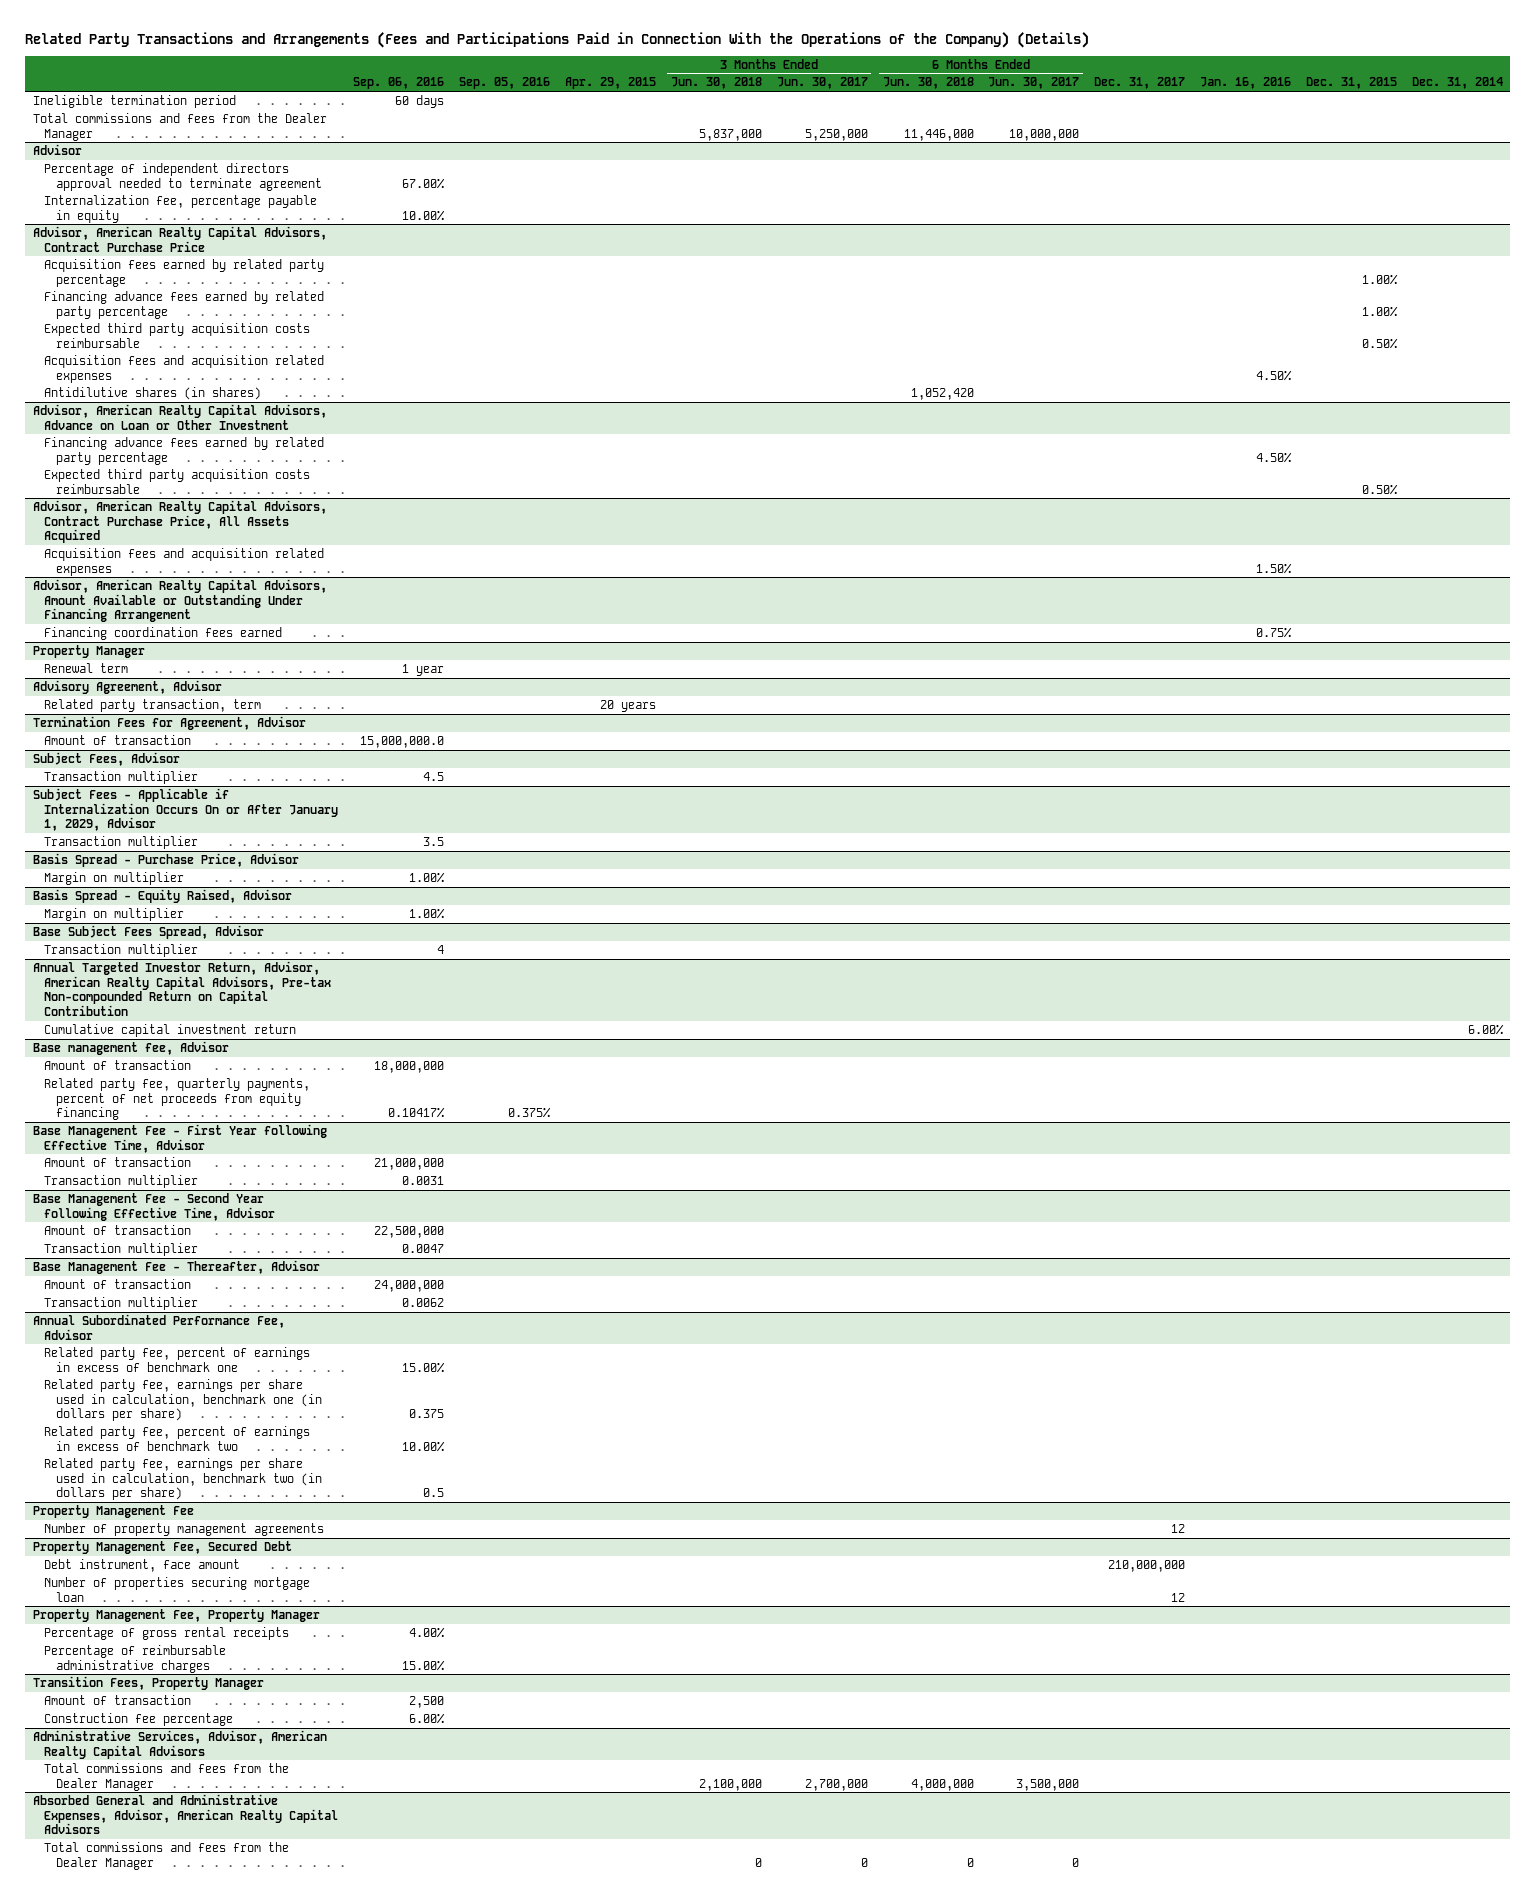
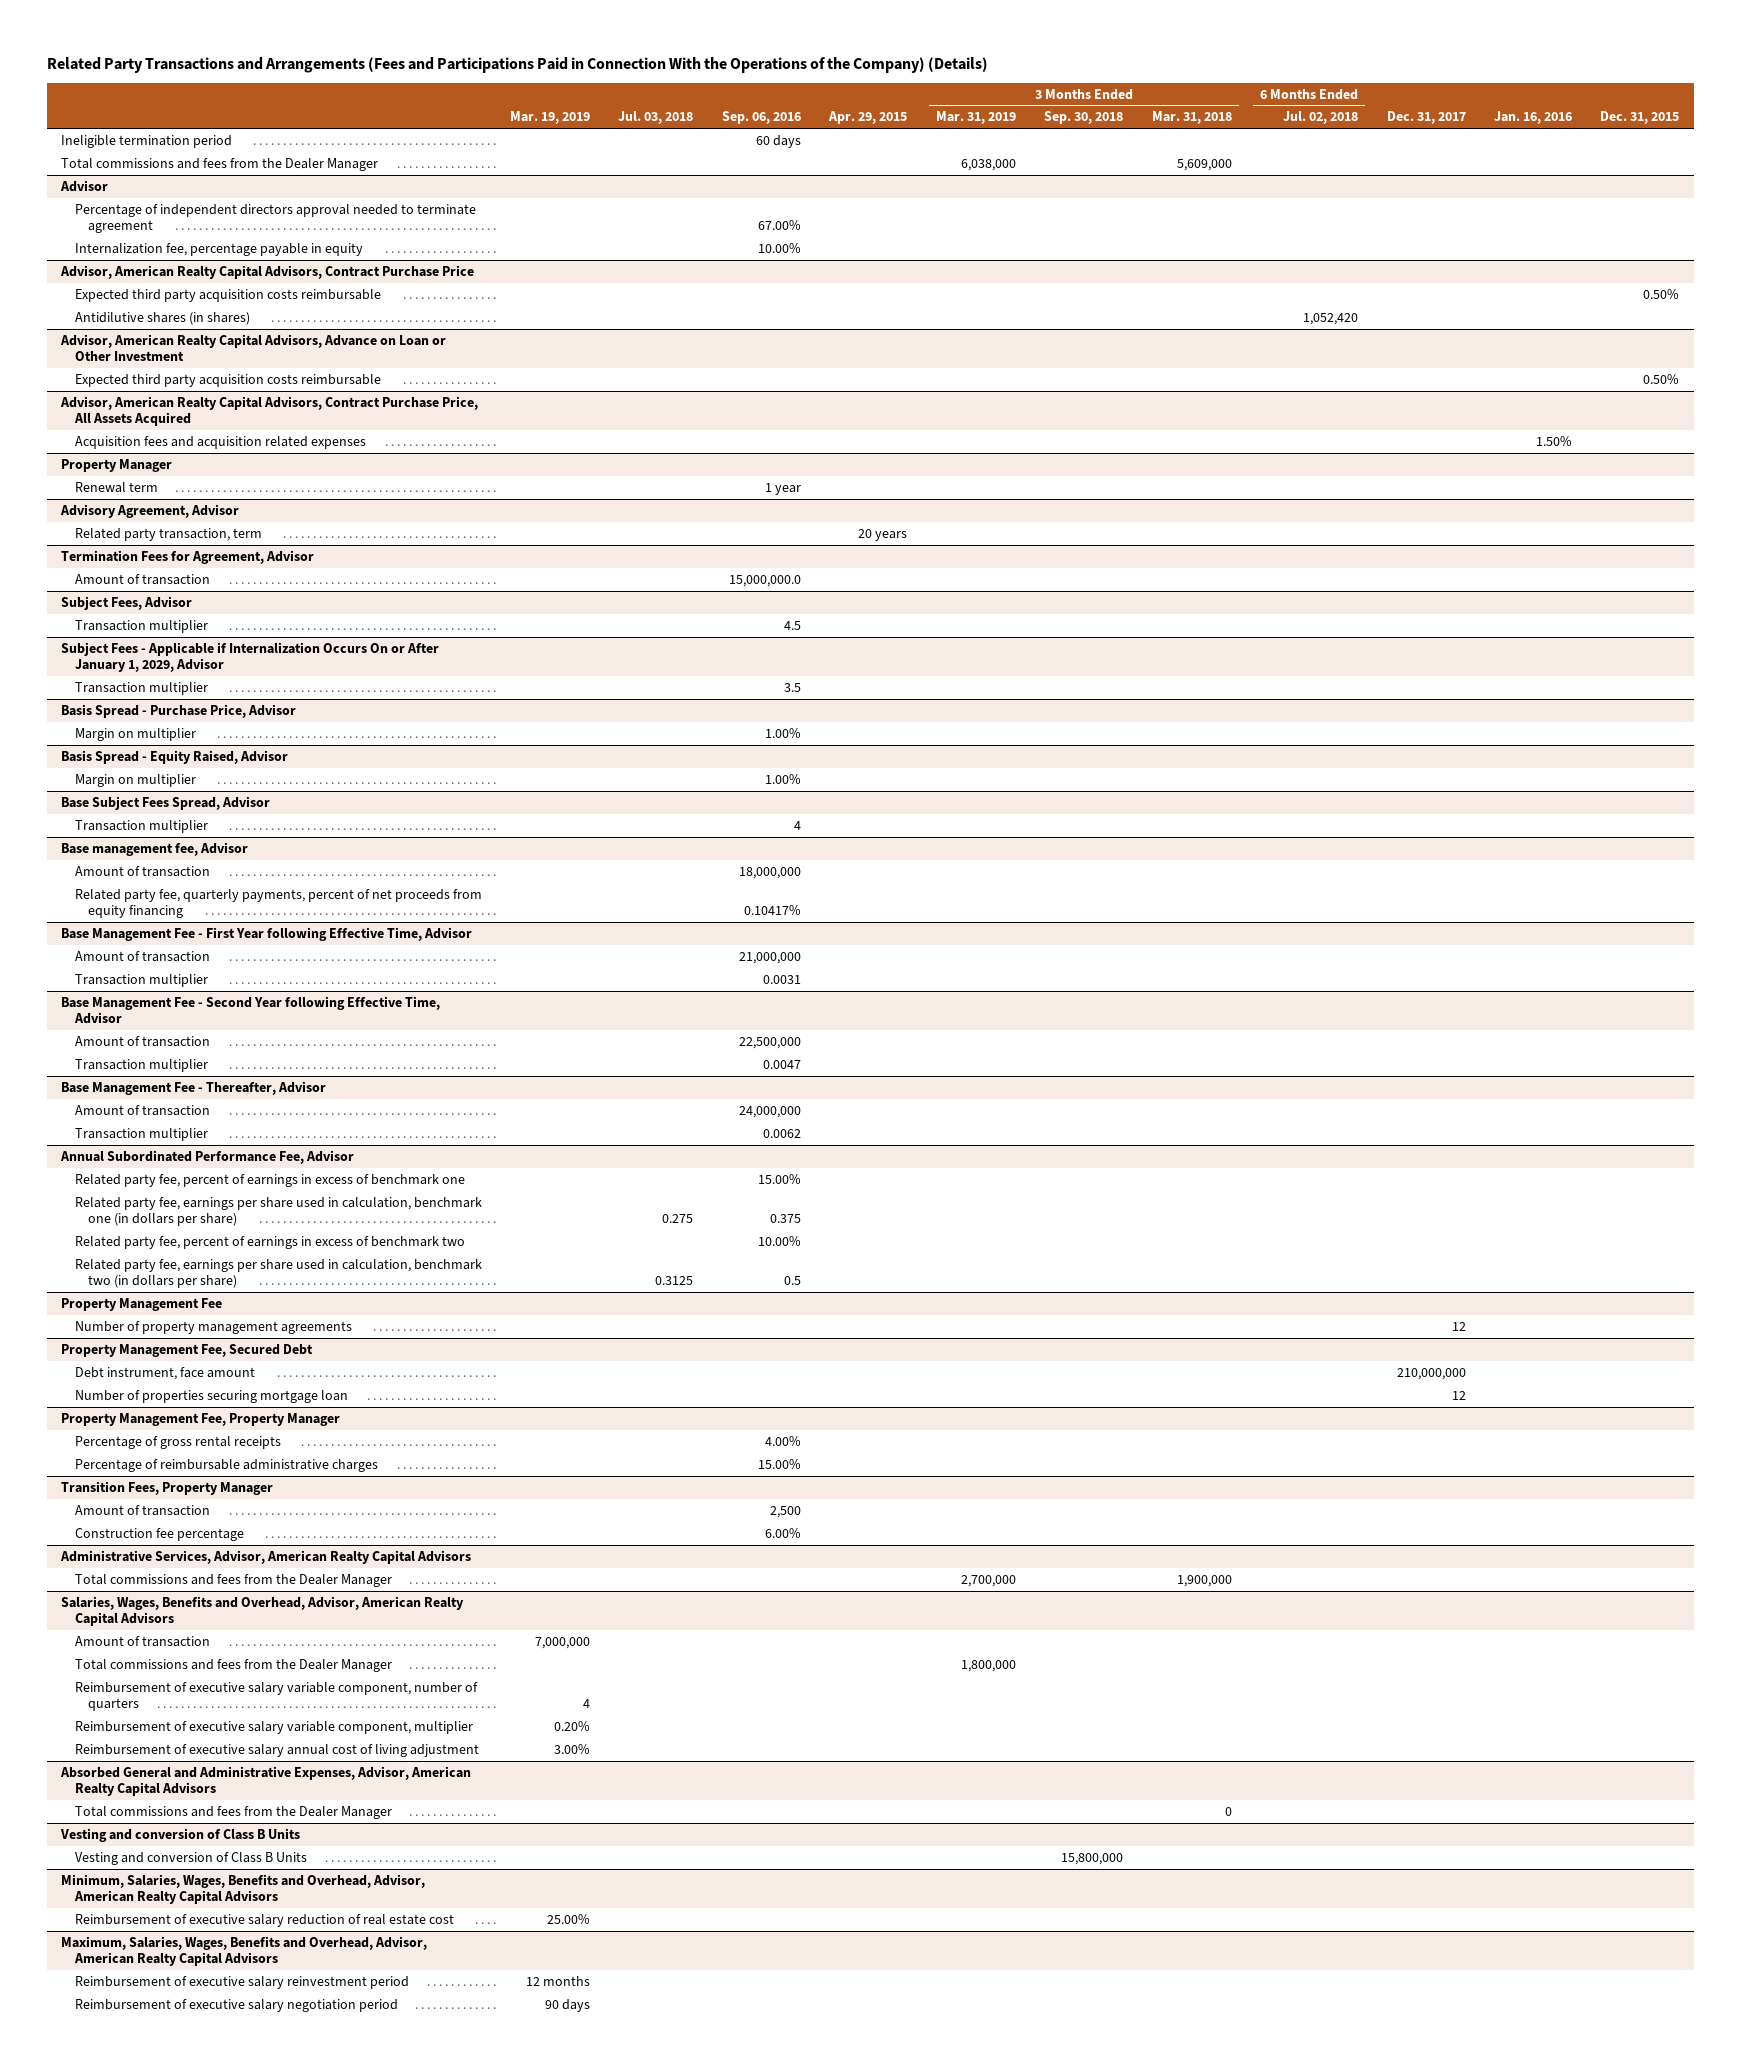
- | Sep. 06, 2016 | Sep. 05, 2016 | Apr. 29, 2015 | 3 Months Ended Jun. 30, 2018 | 3 Months Ended Jun. 30, 2017 | 6 Months Ended Jun. 30, 2018 | 6 Months Ended Jun. 30, 2017 | Dec. 31, 2017 | Jan. 16, 2016 | Dec. 31, 2015 | Dec. 31, 2014
+ | Mar. 19, 2019 | Jul. 03, 2018 | Sep. 06, 2016 | Apr. 29, 2015 | 3 Months Ended Mar. 31, 2019 | 3 Months Ended Sep. 30, 2018 | 3 Months Ended Mar. 31, 2018 | 6 Months Ended Jul. 02, 2018 | Dec. 31, 2017 | Jan. 16, 2016 | Dec. 31, 2015
@ Advisor, American Realty Capital Advisors, Contract Purchase Price
- Acquisition fees earned by related party percentage | | | | | | | | | | 1.00% |
- Financing advance fees earned by related party percentage | | | | | | | | | | 1.00% |
- Acquisition fees and acquisition related expenses | | | | | | | | | 4.50% | |
@ Advisor, American Realty Capital Advisors, Advance on Loan or Other Investment
- Financing advance fees earned by related party percentage | | | | | | | | | 4.50% | |
- Advisor, American Realty Capital Advisors, Amount Available or Outstanding Under Financing Arrangement
- Financing coordination fees earned | | | | | | | | | 0.75% | |
- Annual Targeted Investor Return, Advisor, American Realty Capital Advisors, Pre-tax Non-compounded Return on Capital Contribution
- Cumulative capital investment return | | | | | | | | | | | 6.00%
+ Salaries, Wages, Benefits and Overhead, Advisor, American Realty Capital Advisors
+ Amount of transaction | 7,000,000 | | | | | | | | | |
+ Total commissions and fees from the Dealer Manager | | | | | 1,800,000 | | | | | |
+ Reimbursement of executive salary variable component, number of quarters | 4 | | | | | | | | | |
+ Reimbursement of executive salary variable component, multiplier | 0.20% | | | | | | | | | |
+ Reimbursement of executive salary annual cost of living adjustment | 3.00% | | | | | | | | | |
+ Vesting and conversion of Class B Units
+ Vesting and conversion of Class B Units | | | | | | 15,800,000 | | | | |
+ Minimum, Salaries, Wages, Benefits and Overhead, Advisor, American Realty Capital Advisors
+ Reimbursement of executive salary reduction of real estate cost | 25.00% | | | | | | | | | |
+ Maximum, Salaries, Wages, Benefits and Overhead, Advisor, American Realty Capital Advisors
+ Reimbursement of executive salary reinvestment period | 12 months | | | | | | | | | |
+ Reimbursement of executive salary negotiation period | 90 days | | | | | | | | | |

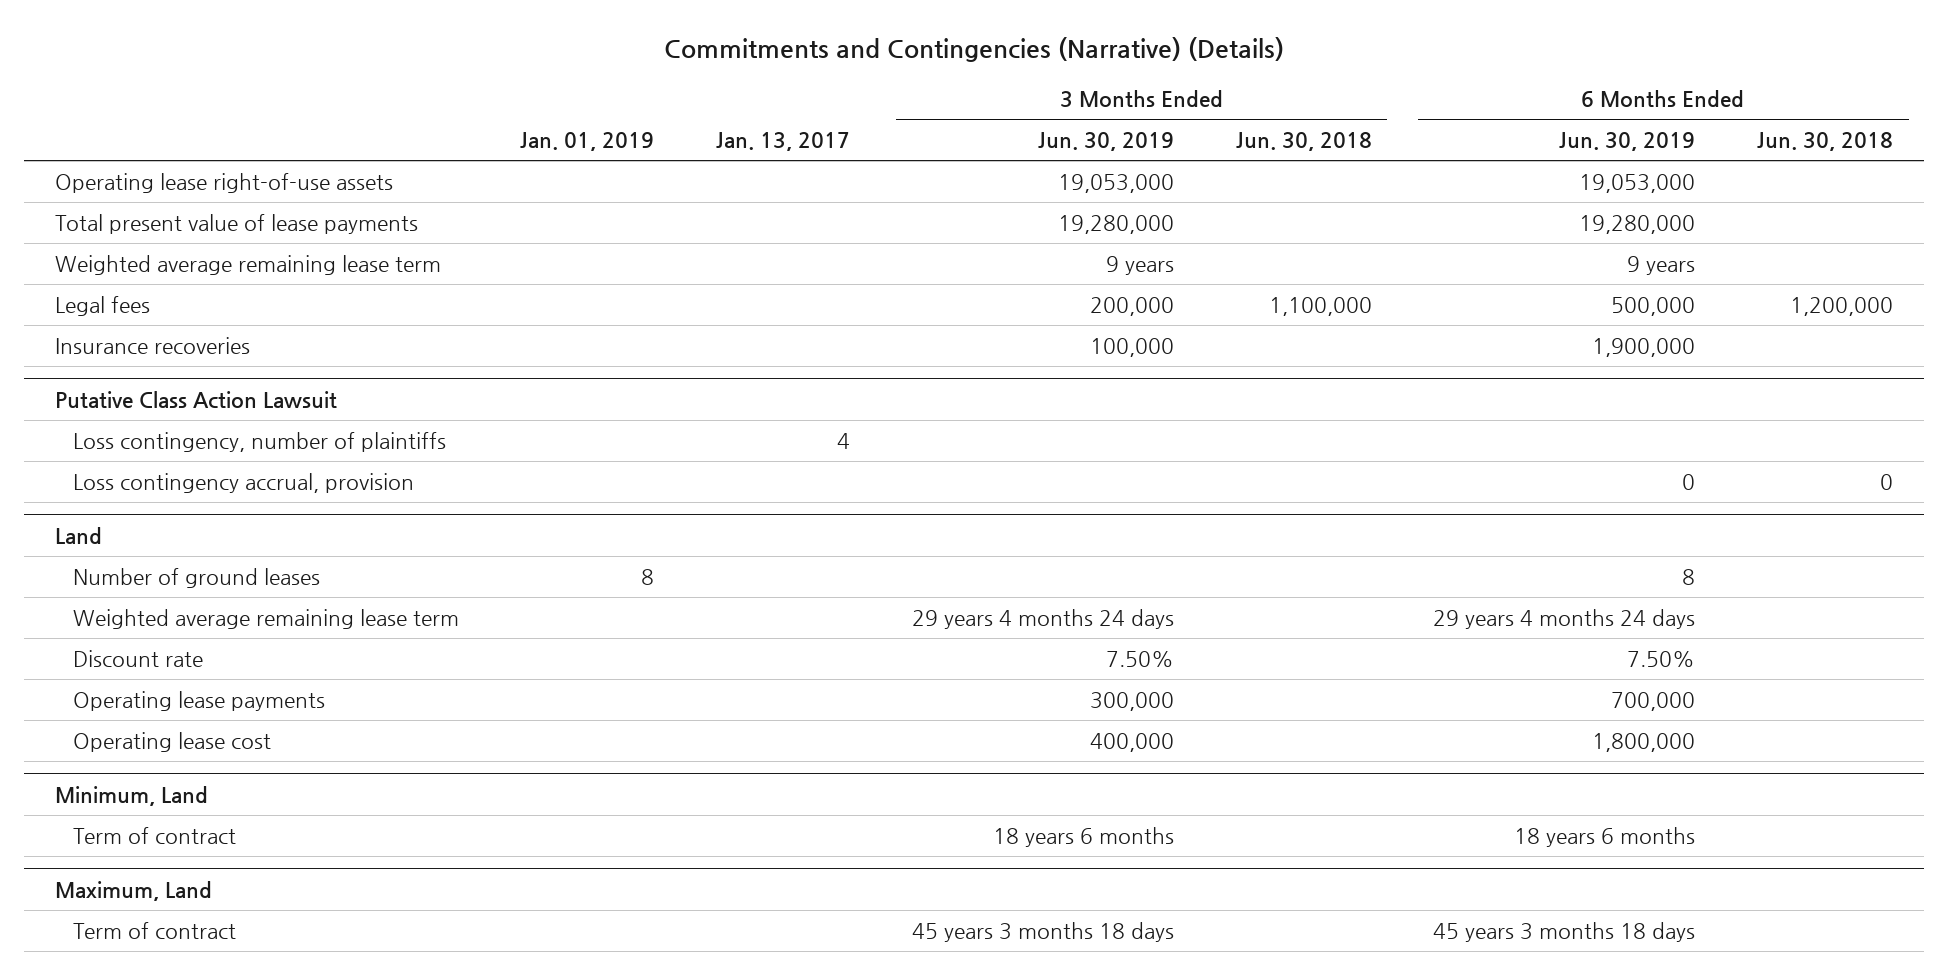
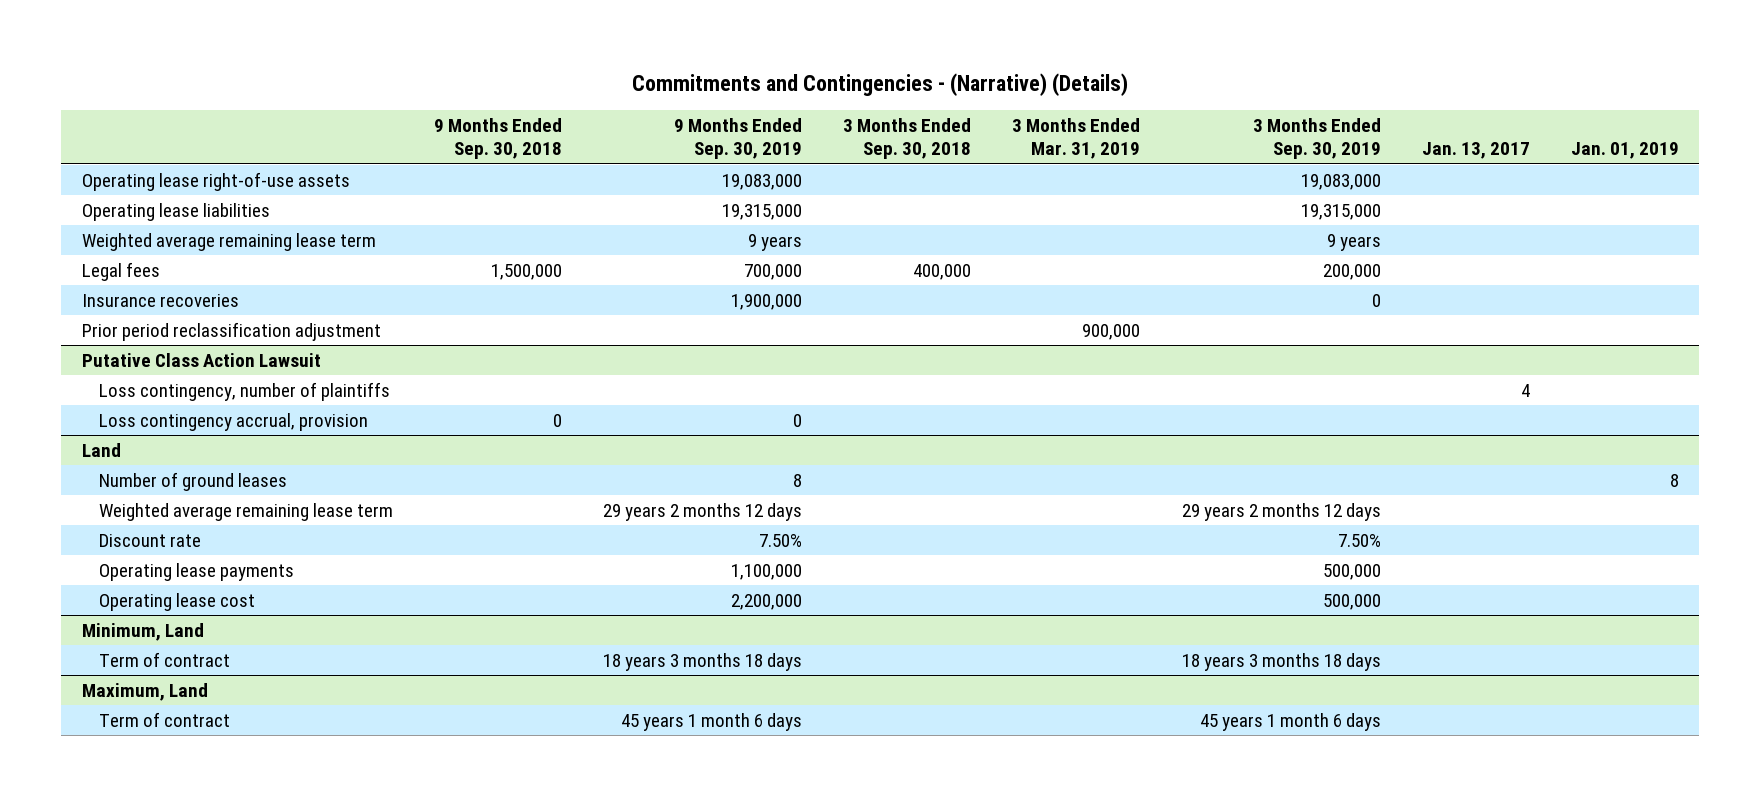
- Commitments and Contingencies (Narrative) (Details)
+ Commitments and Contingencies - (Narrative) (Details)
- | Jan. 01, 2019 | Jan. 13, 2017 | 3 Months Ended Jun. 30, 2019 | 3 Months Ended Jun. 30, 2018 | 6 Months Ended Jun. 30, 2019 | 6 Months Ended Jun. 30, 2018
+ | 9 Months Ended Sep. 30, 2018 | 9 Months Ended Sep. 30, 2019 | 3 Months Ended Sep. 30, 2018 | 3 Months Ended Mar. 31, 2019 | 3 Months Ended Sep. 30, 2019 | Jan. 13, 2017 | Jan. 01, 2019
- Total present value of lease payments | | | 19,280,000 | | 19,280,000 |
+ Operating lease liabilities | | 19,315,000 | | | 19,315,000 | |
+ Prior period reclassification adjustment | | | | 900,000 | | |

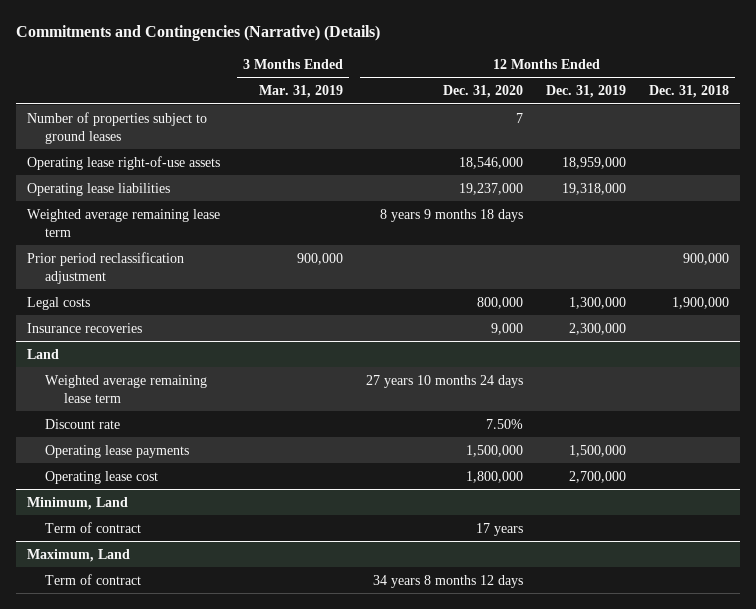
- Commitments and Contingencies - (Narrative) (Details)
+ Commitments and Contingencies (Narrative) (Details)
- | 9 Months Ended Sep. 30, 2018 | 9 Months Ended Sep. 30, 2019 | 3 Months Ended Sep. 30, 2018 | 3 Months Ended Mar. 31, 2019 | 3 Months Ended Sep. 30, 2019 | Jan. 13, 2017 | Jan. 01, 2019
+ | 3 Months Ended Mar. 31, 2019 | 12 Months Ended Dec. 31, 2020 | 12 Months Ended Dec. 31, 2019 | 12 Months Ended Dec. 31, 2018
+ Number of properties subject to ground leases | | 7 | |
- Legal fees | 1,500,000 | 700,000 | 400,000 | | 200,000 | |
- Putative Class Action Lawsuit
- Loss contingency, number of plaintiffs | | | | | | 4 |
- Loss contingency accrual, provision | 0 | 0 | | | | |
+ Legal costs | | 800,000 | 1,300,000 | 1,900,000
moved down: Insurance recoveries | | 9,000 | 2,300,000 |
@ Land
- Number of ground leases | | 8 | | | | | 8

